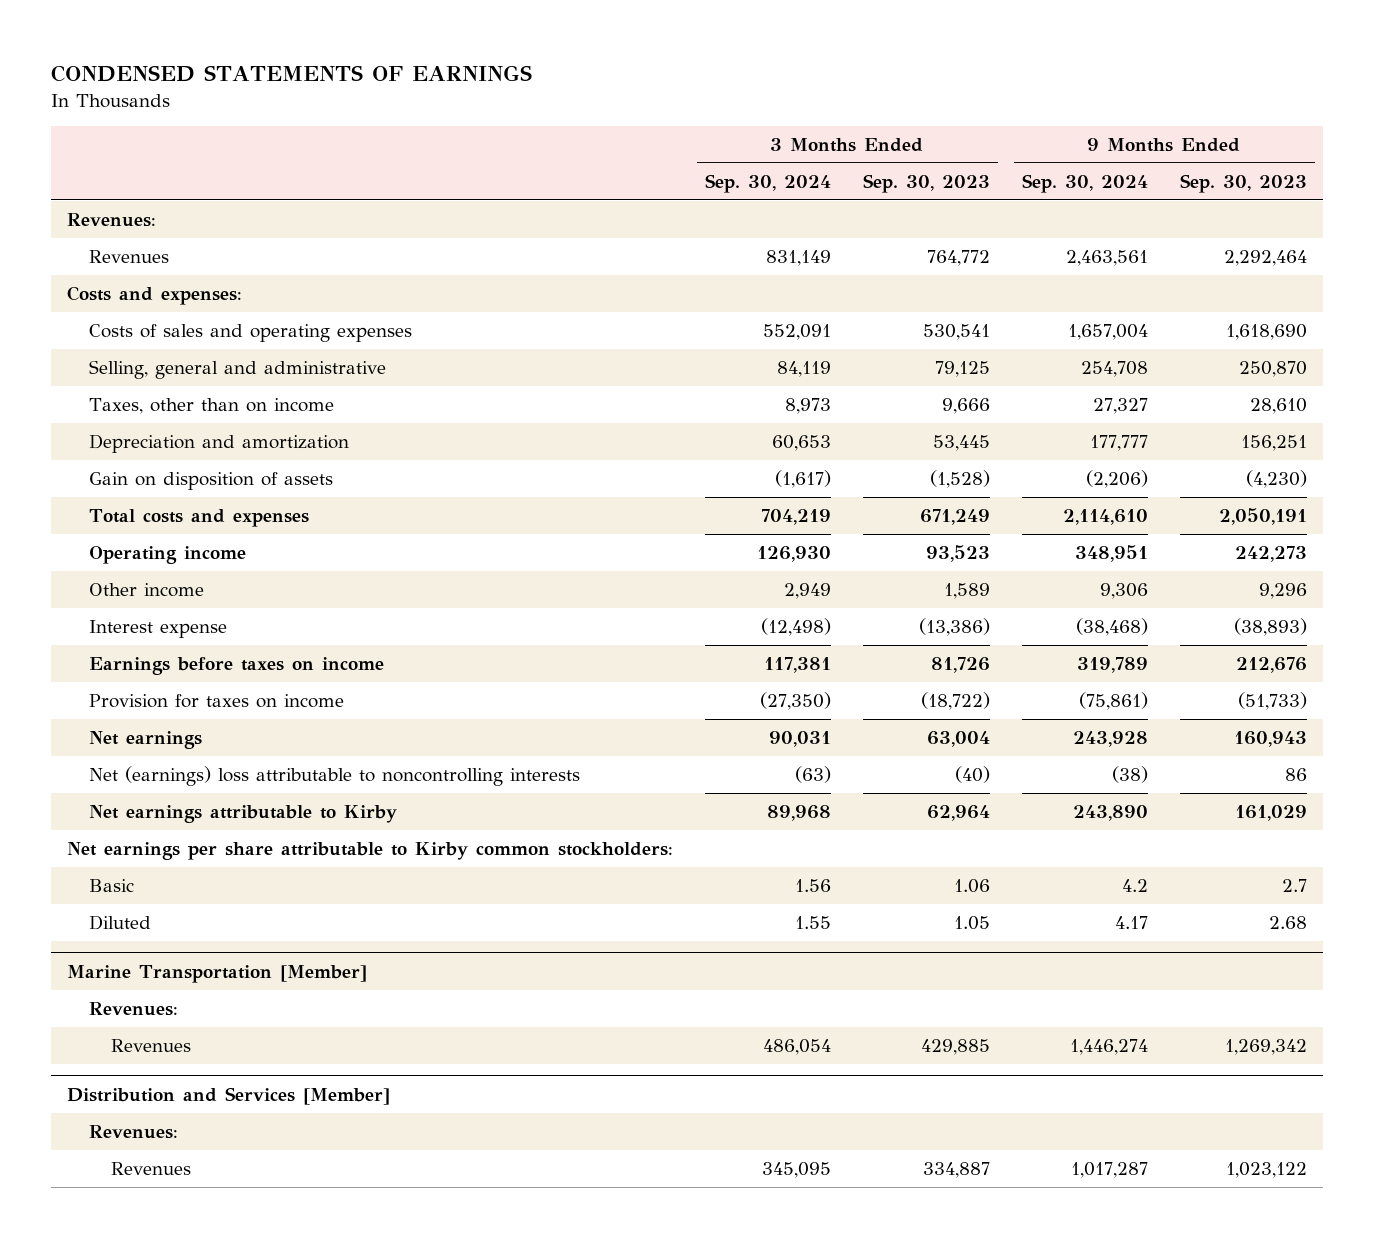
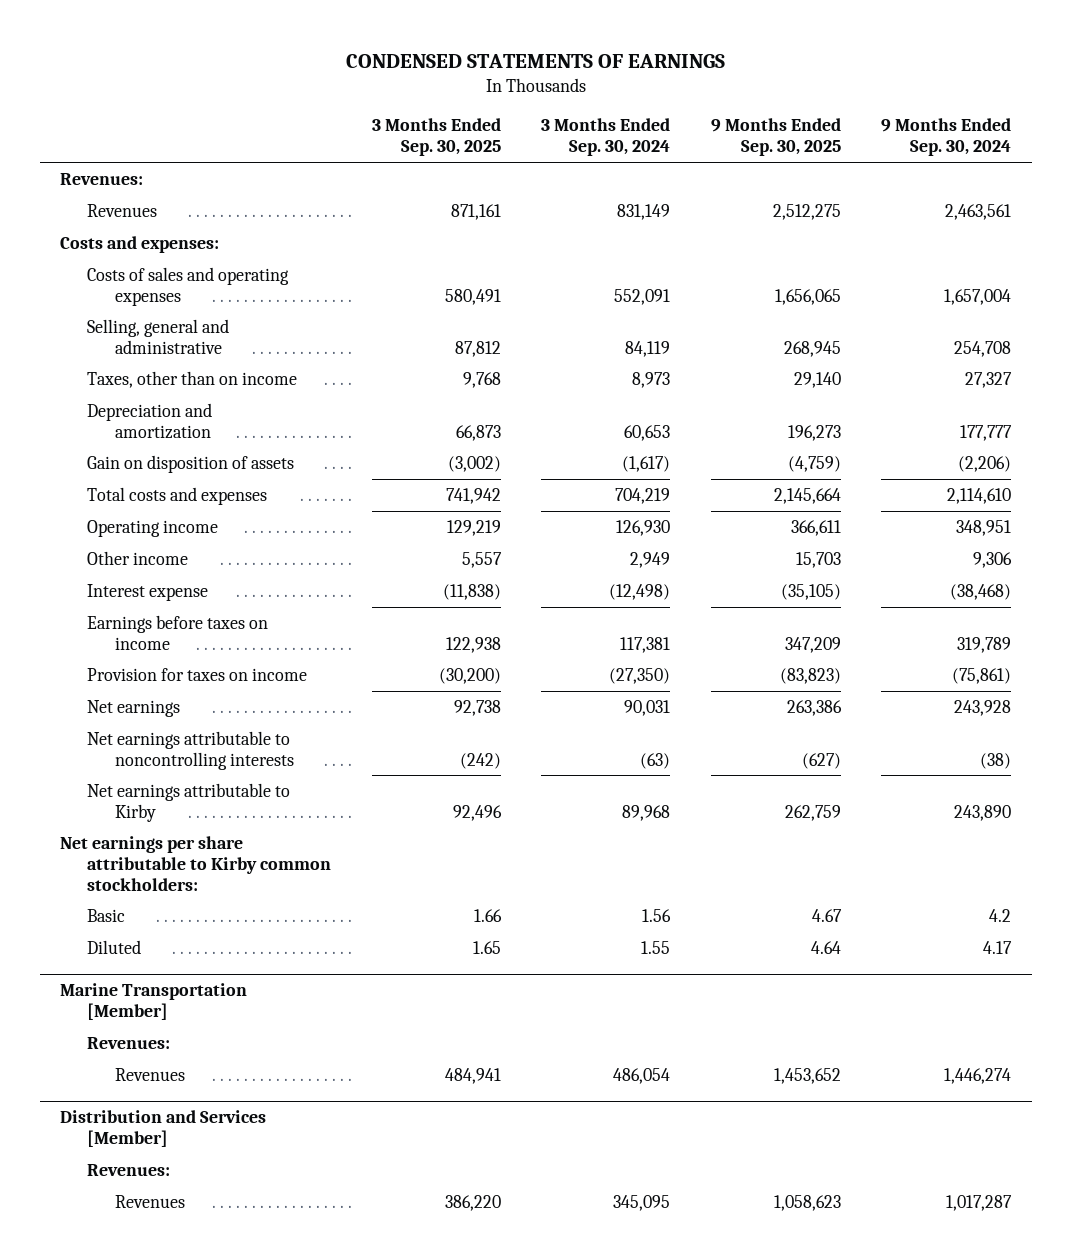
- | 3 Months Ended Sep. 30, 2024 | 3 Months Ended Sep. 30, 2023 | 9 Months Ended Sep. 30, 2024 | 9 Months Ended Sep. 30, 2023
+ | 3 Months Ended Sep. 30, 2025 | 3 Months Ended Sep. 30, 2024 | 9 Months Ended Sep. 30, 2025 | 9 Months Ended Sep. 30, 2024
- Net (earnings) loss attributable to noncontrolling interests | (63) | (40) | (38) | 86
+ Net earnings attributable to noncontrolling interests | (242) | (63) | (627) | (38)

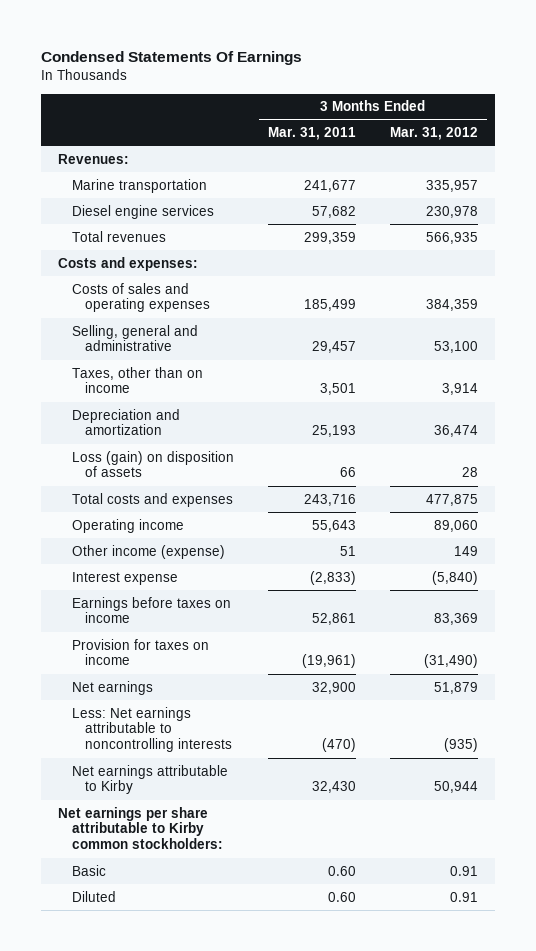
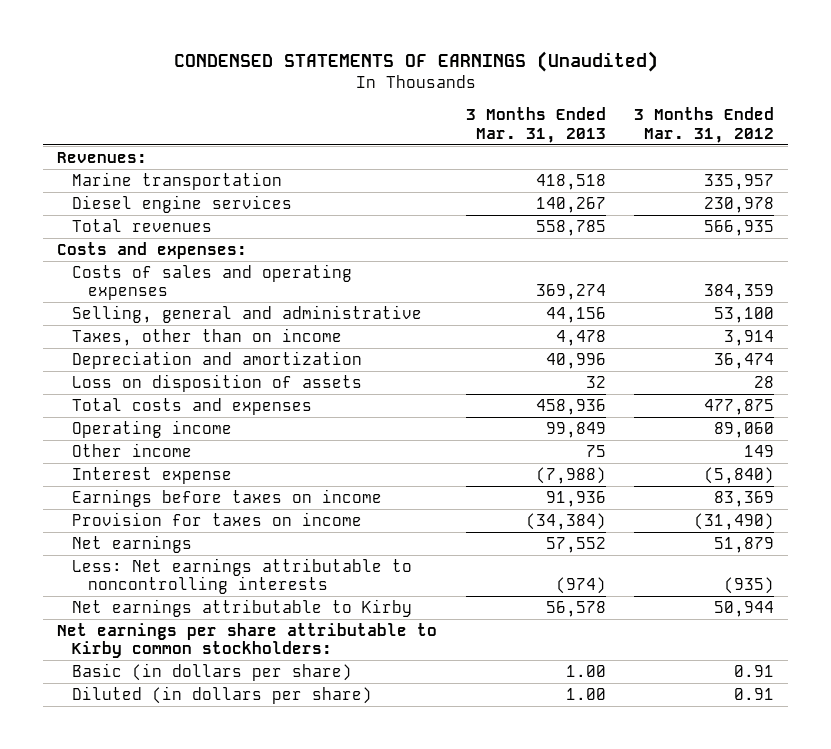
- Condensed Statements Of Earnings
+ CONDENSED STATEMENTS OF EARNINGS (Unaudited)
- | 3 Months Ended Mar. 31, 2011 | 3 Months Ended Mar. 31, 2012
+ | 3 Months Ended Mar. 31, 2013 | 3 Months Ended Mar. 31, 2012
- Loss (gain) on disposition of assets | 66 | 28
+ Loss on disposition of assets | 32 | 28
- Other income (expense) | 51 | 149
+ Other income | 75 | 149
- Basic | 0.60 | 0.91
- Diluted | 0.60 | 0.91
+ Basic (in dollars per share) | 1.00 | 0.91
+ Diluted (in dollars per share) | 1.00 | 0.91

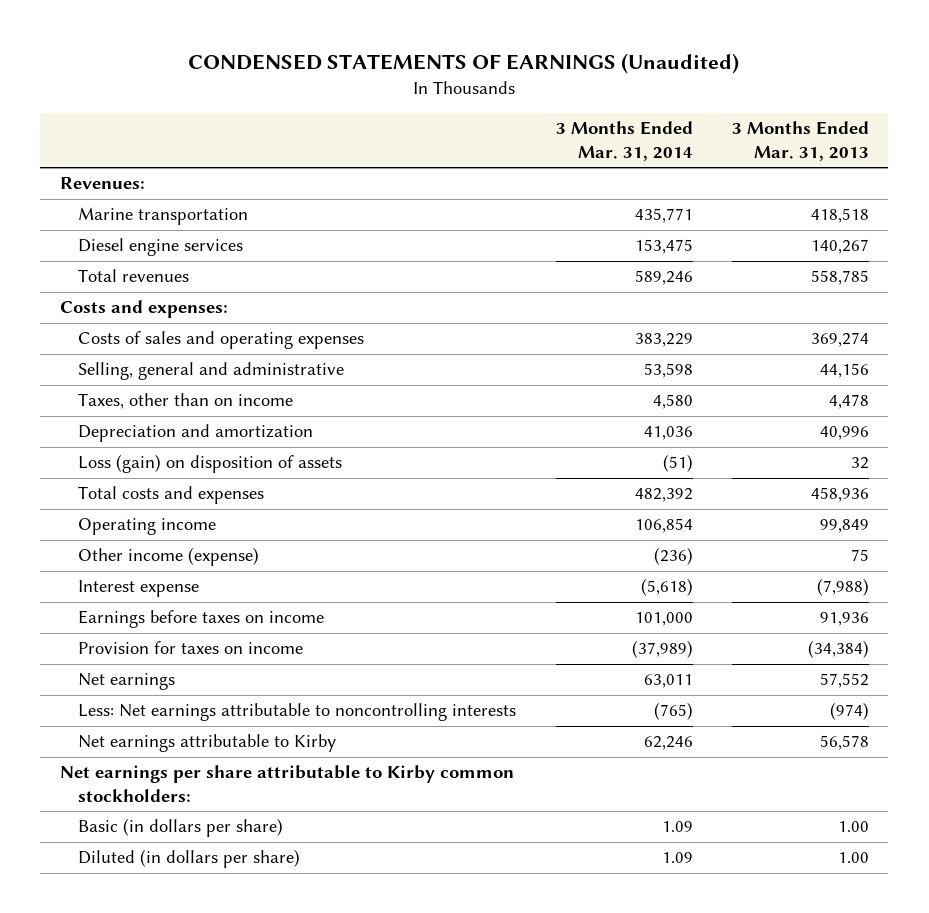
- | 3 Months Ended Mar. 31, 2013 | 3 Months Ended Mar. 31, 2012
+ | 3 Months Ended Mar. 31, 2014 | 3 Months Ended Mar. 31, 2013
- Loss on disposition of assets | 32 | 28
+ Loss (gain) on disposition of assets | (51) | 32
- Other income | 75 | 149
+ Other income (expense) | (236) | 75

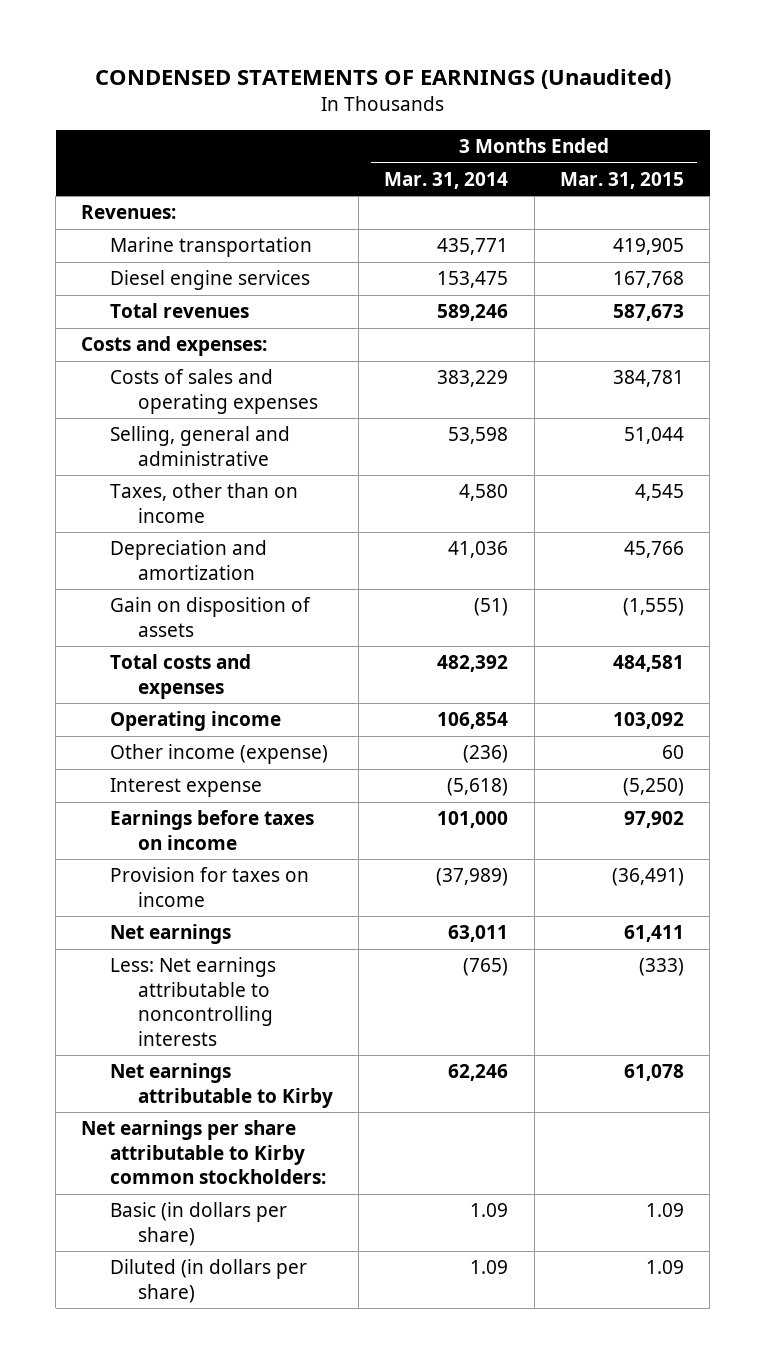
- | 3 Months Ended Mar. 31, 2014 | 3 Months Ended Mar. 31, 2013
+ | 3 Months Ended Mar. 31, 2014 | 3 Months Ended Mar. 31, 2015
- Loss (gain) on disposition of assets | (51) | 32
+ Gain on disposition of assets | (51) | (1,555)

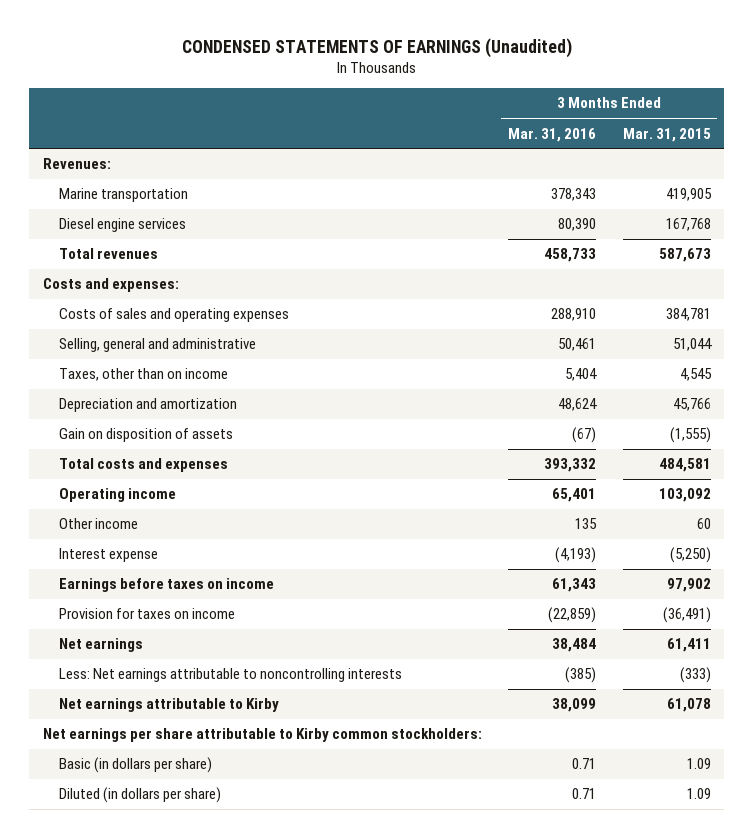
- | 3 Months Ended Mar. 31, 2014 | 3 Months Ended Mar. 31, 2015
+ | 3 Months Ended Mar. 31, 2016 | 3 Months Ended Mar. 31, 2015
- Other income (expense) | (236) | 60
+ Other income | 135 | 60

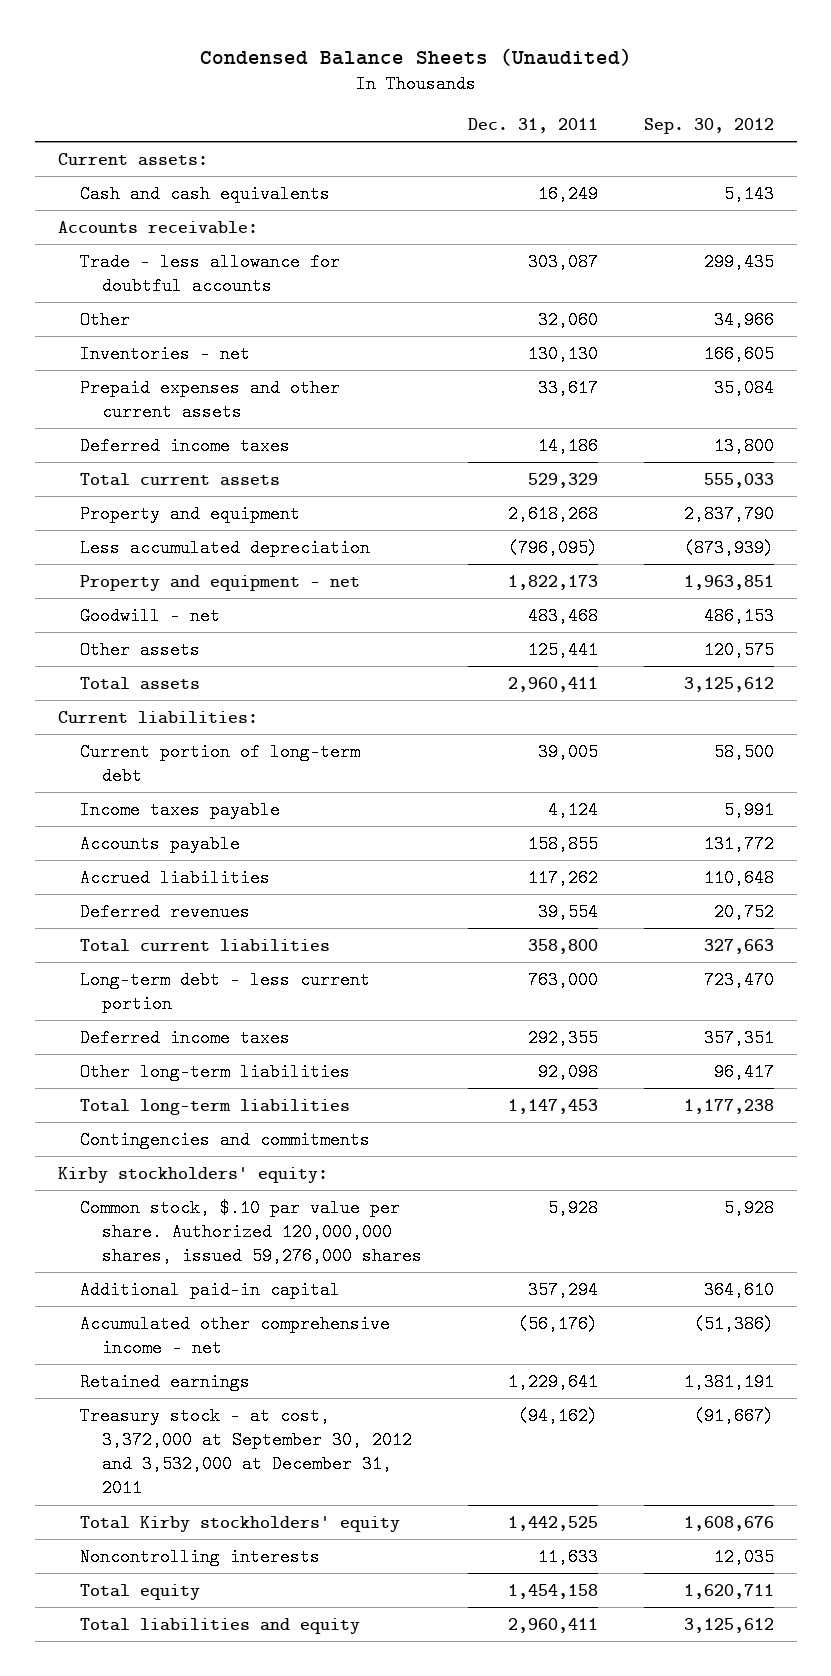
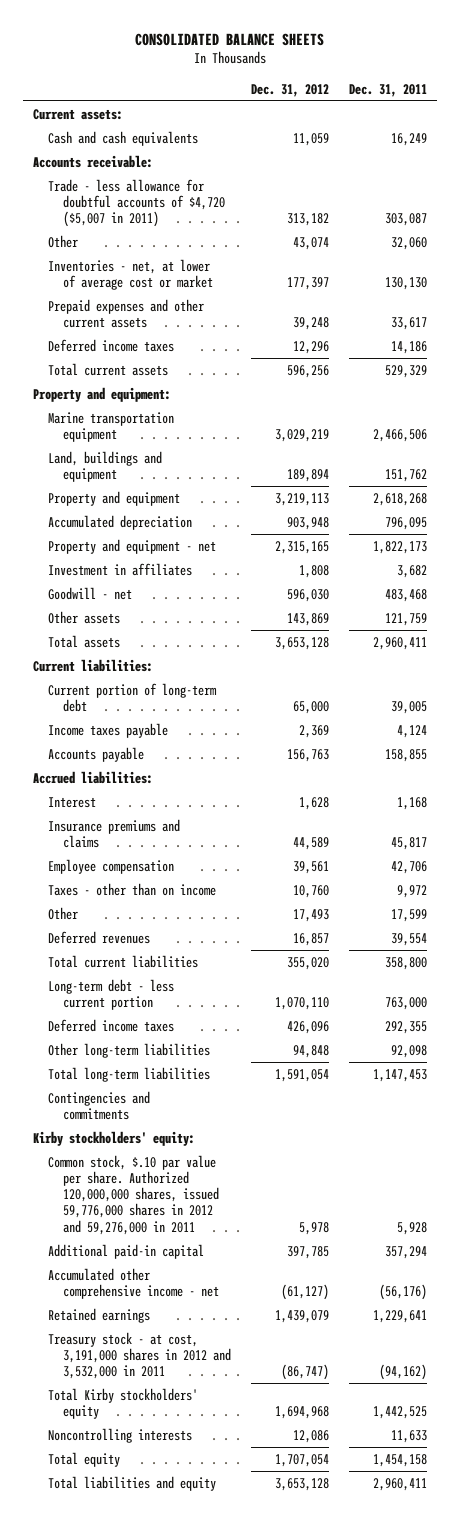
- Condensed Balance Sheets (Unaudited)
+ CONSOLIDATED BALANCE SHEETS
- | Dec. 31, 2011 | Sep. 30, 2012
+ | Dec. 31, 2012 | Dec. 31, 2011
- Trade - less allowance for doubtful accounts | 303,087 | 299,435
+ Trade - less allowance for doubtful accounts of $4,720 ($5,007 in 2011) | 313,182 | 303,087
- Inventories - net | 130,130 | 166,605
+ Inventories - net, at lower of average cost or market | 177,397 | 130,130
+ Property and equipment:
+ Marine transportation equipment | 3,029,219 | 2,466,506
+ Land, buildings and equipment | 189,894 | 151,762
- Less accumulated depreciation | (796,095) | (873,939)
+ Accumulated depreciation | 903,948 | 796,095
+ Investment in affiliates | 1,808 | 3,682
- Other assets | 125,441 | 120,575
+ Other assets | 143,869 | 121,759
- Accrued liabilities | 117,262 | 110,648
+ Accrued liabilities:
+ Interest | 1,628 | 1,168
+ Insurance premiums and claims | 44,589 | 45,817
+ Employee compensation | 39,561 | 42,706
+ Taxes - other than on income | 10,760 | 9,972
+ Other | 17,493 | 17,599
- Common stock, $.10 par value per share. Authorized 120,000,000 shares, issued 59,276,000 shares | 5,928 | 5,928
+ Common stock, $.10 par value per share. Authorized 120,000,000 shares, issued 59,776,000 shares in 2012 and 59,276,000 in 2011 | 5,978 | 5,928
- Treasury stock - at cost, 3,372,000 at September 30, 2012 and 3,532,000 at December 31, 2011 | (94,162) | (91,667)
+ Treasury stock - at cost, 3,191,000 shares in 2012 and 3,532,000 in 2011 | (86,747) | (94,162)

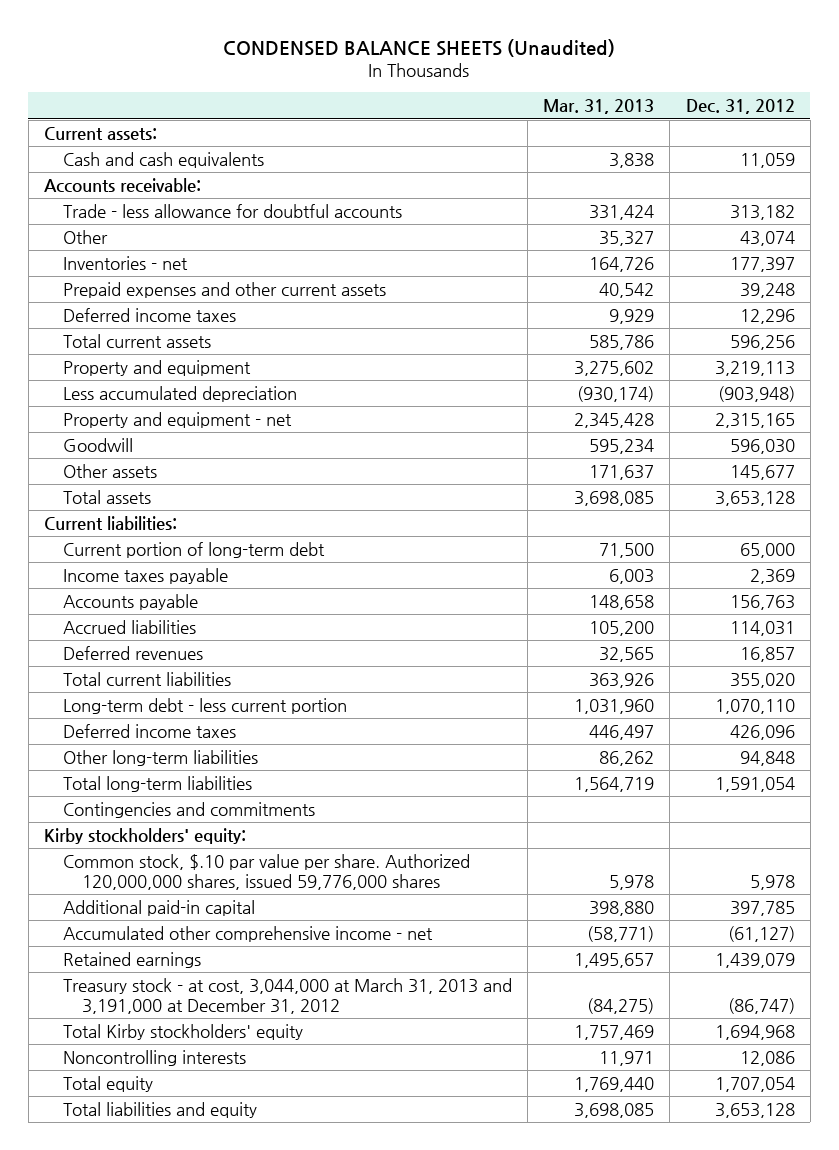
- CONSOLIDATED BALANCE SHEETS
+ CONDENSED BALANCE SHEETS (Unaudited)
- | Dec. 31, 2012 | Dec. 31, 2011
+ | Mar. 31, 2013 | Dec. 31, 2012
- Trade - less allowance for doubtful accounts of $4,720 ($5,007 in 2011) | 313,182 | 303,087
+ Trade - less allowance for doubtful accounts | 331,424 | 313,182
- Inventories - net, at lower of average cost or market | 177,397 | 130,130
+ Inventories - net | 164,726 | 177,397
- Property and equipment:
- Marine transportation equipment | 3,029,219 | 2,466,506
- Land, buildings and equipment | 189,894 | 151,762
- Accumulated depreciation | 903,948 | 796,095
+ Less accumulated depreciation | (930,174) | (903,948)
- Investment in affiliates | 1,808 | 3,682
- Goodwill - net | 596,030 | 483,468
- Other assets | 143,869 | 121,759
+ Goodwill | 595,234 | 596,030
+ Other assets | 171,637 | 145,677
- Accrued liabilities:
- Interest | 1,628 | 1,168
- Insurance premiums and claims | 44,589 | 45,817
- Employee compensation | 39,561 | 42,706
- Taxes - other than on income | 10,760 | 9,972
- Other | 17,493 | 17,599
+ Accrued liabilities | 105,200 | 114,031
- Common stock, $.10 par value per share. Authorized 120,000,000 shares, issued 59,776,000 shares in 2012 and 59,276,000 in 2011 | 5,978 | 5,928
+ Common stock, $.10 par value per share. Authorized 120,000,000 shares, issued 59,776,000 shares | 5,978 | 5,978
- Treasury stock - at cost, 3,191,000 shares in 2012 and 3,532,000 in 2011 | (86,747) | (94,162)
+ Treasury stock - at cost, 3,044,000 at March 31, 2013 and 3,191,000 at December 31, 2012 | (84,275) | (86,747)

